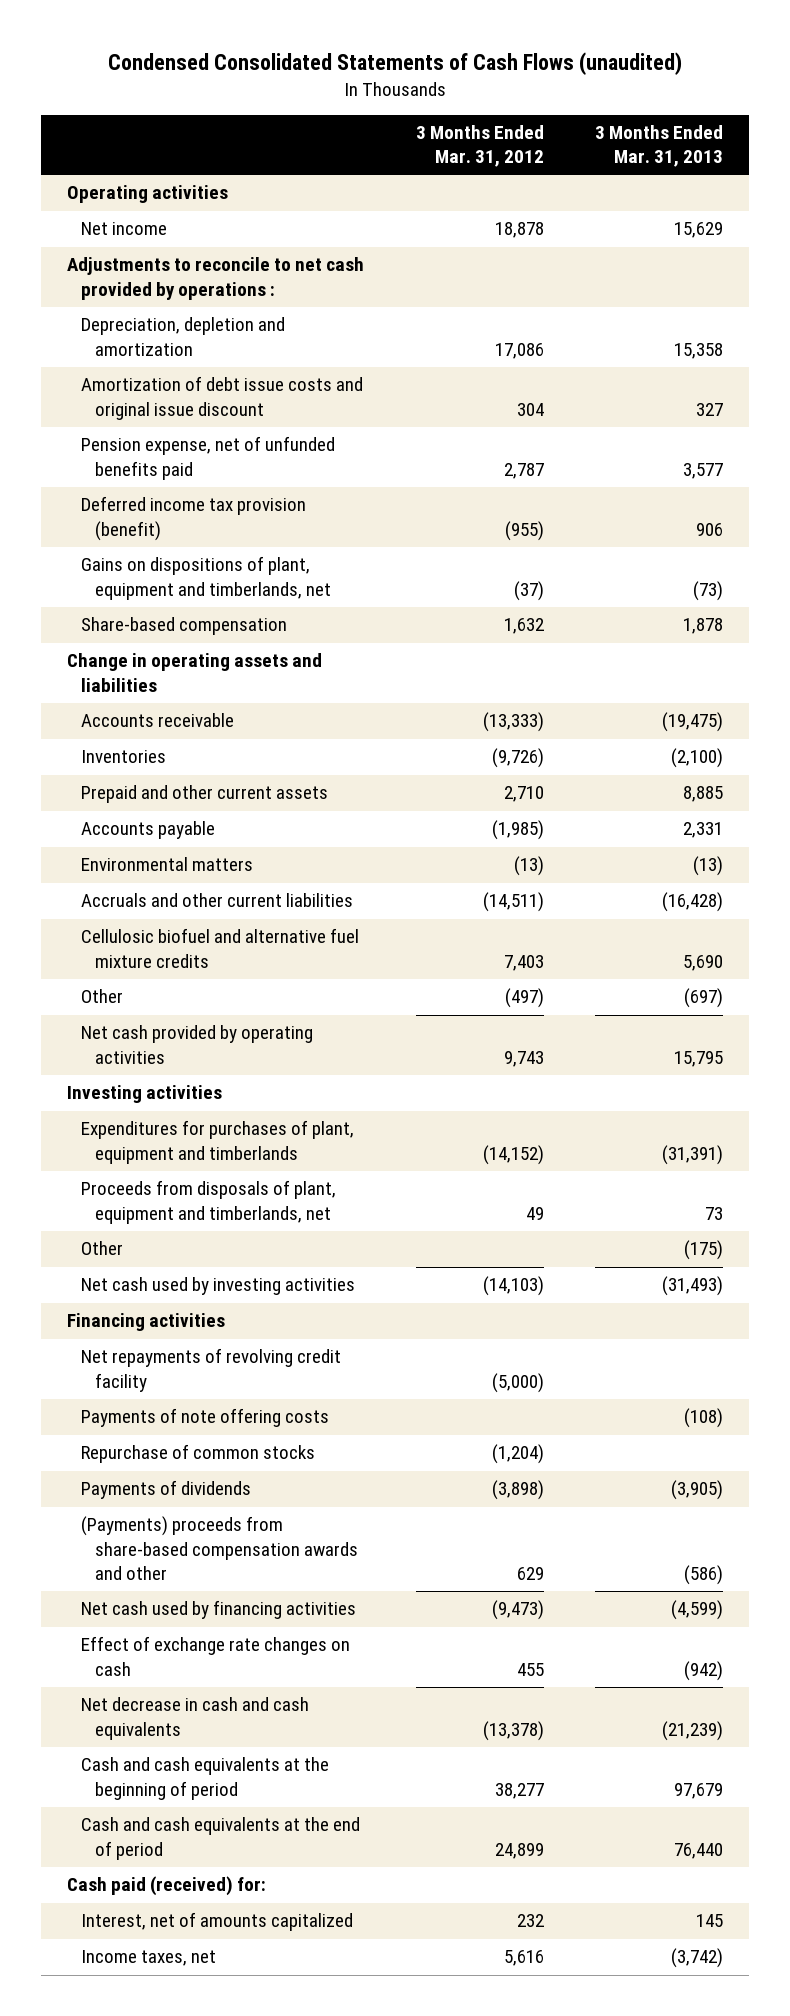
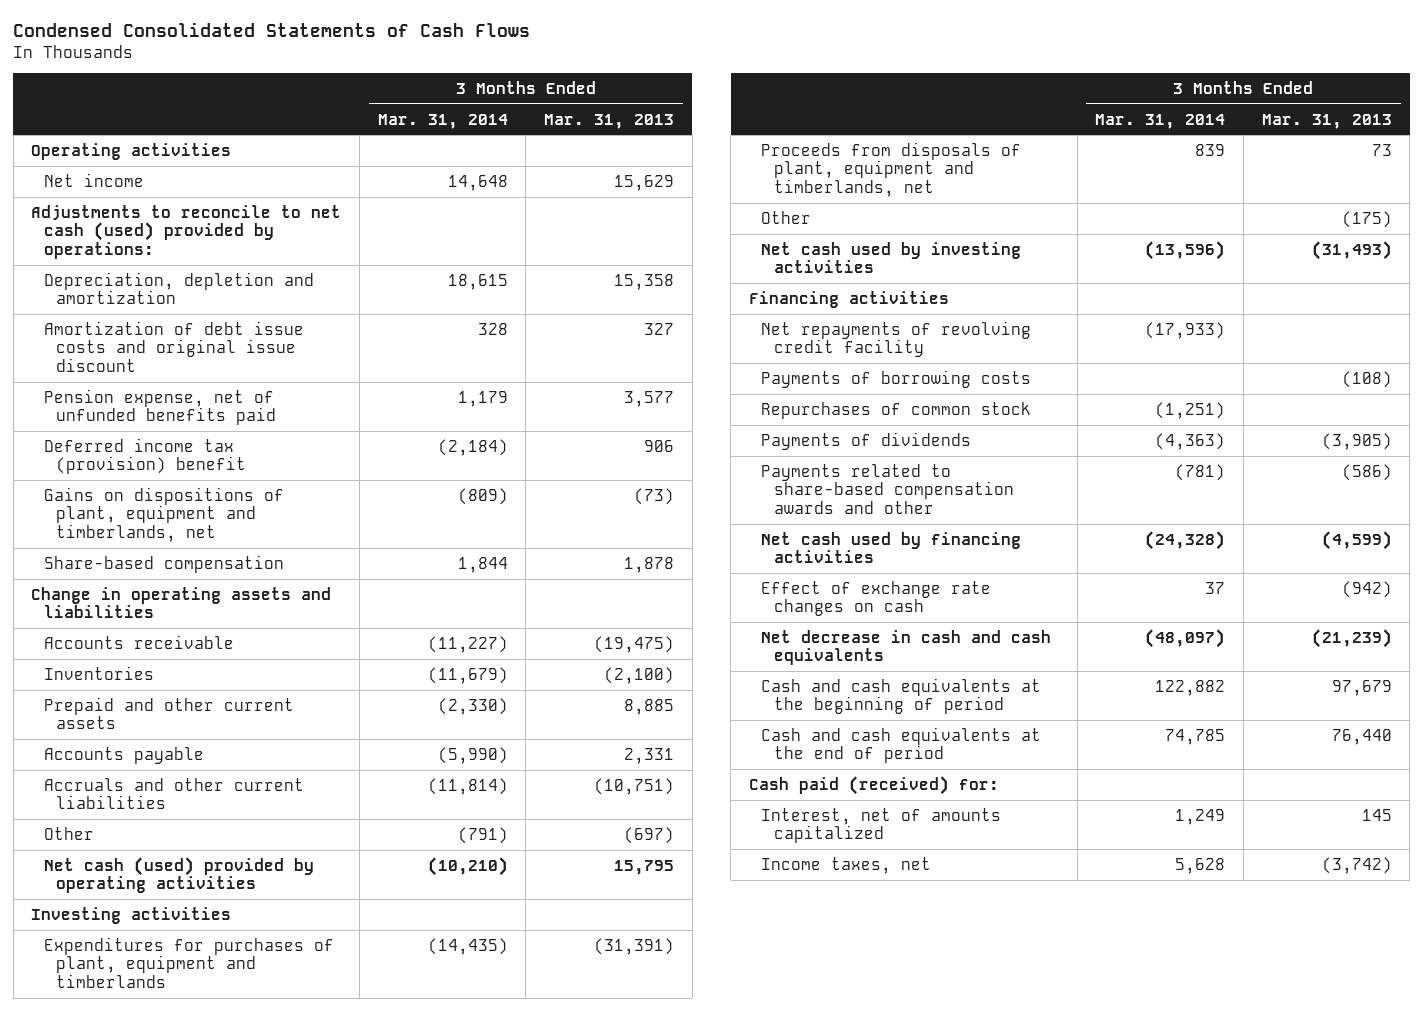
- Condensed Consolidated Statements of Cash Flows (unaudited)
+ Condensed Consolidated Statements of Cash Flows
- | 3 Months Ended Mar. 31, 2012 | 3 Months Ended Mar. 31, 2013
+ | 3 Months Ended Mar. 31, 2014 | 3 Months Ended Mar. 31, 2013
- Adjustments to reconcile to net cash provided by operations :
+ Adjustments to reconcile to net cash (used) provided by operations:
- Deferred income tax provision (benefit) | (955) | 906
+ Deferred income tax (provision) benefit | (2,184) | 906
- Environmental matters | (13) | (13)
- Accruals and other current liabilities | (14,511) | (16,428)
- Cellulosic biofuel and alternative fuel mixture credits | 7,403 | 5,690
+ Accruals and other current liabilities | (11,814) | (10,751)
- Net cash provided by operating activities | 9,743 | 15,795
+ Net cash (used) provided by operating activities | (10,210) | 15,795
- Payments of note offering costs | | (108)
- Repurchase of common stocks | (1,204) |
+ Payments of borrowing costs | | (108)
+ Repurchases of common stock | (1,251) |
- (Payments) proceeds from share-based compensation awards and other | 629 | (586)
+ Payments related to share-based compensation awards and other | (781) | (586)

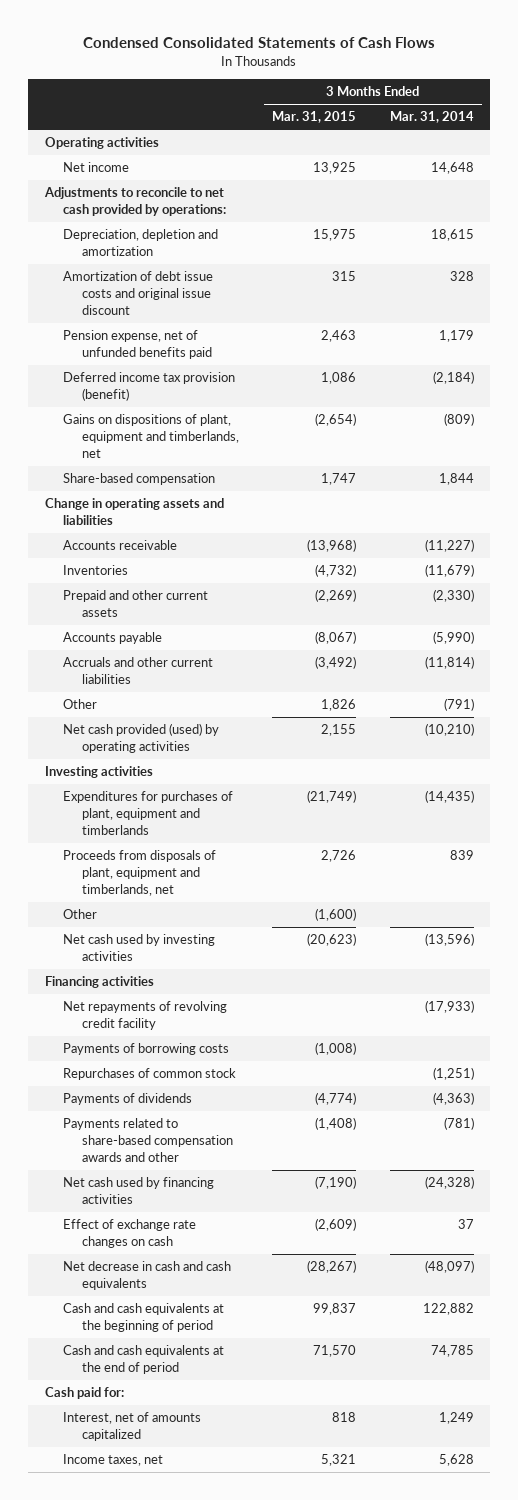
- | 3 Months Ended Mar. 31, 2014 | 3 Months Ended Mar. 31, 2013
+ | 3 Months Ended Mar. 31, 2015 | 3 Months Ended Mar. 31, 2014
- Adjustments to reconcile to net cash (used) provided by operations:
+ Adjustments to reconcile to net cash provided by operations:
- Deferred income tax (provision) benefit | (2,184) | 906
+ Deferred income tax provision (benefit) | 1,086 | (2,184)
- Net cash (used) provided by operating activities | (10,210) | 15,795
+ Net cash provided (used) by operating activities | 2,155 | (10,210)
- Cash paid (received) for:
+ Cash paid for:

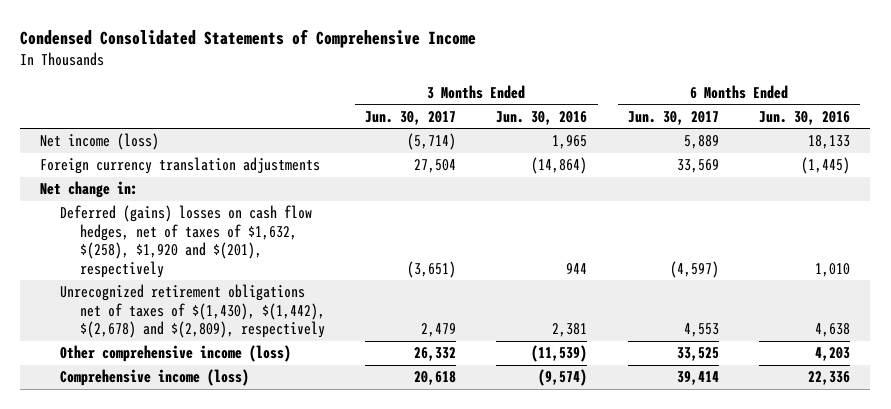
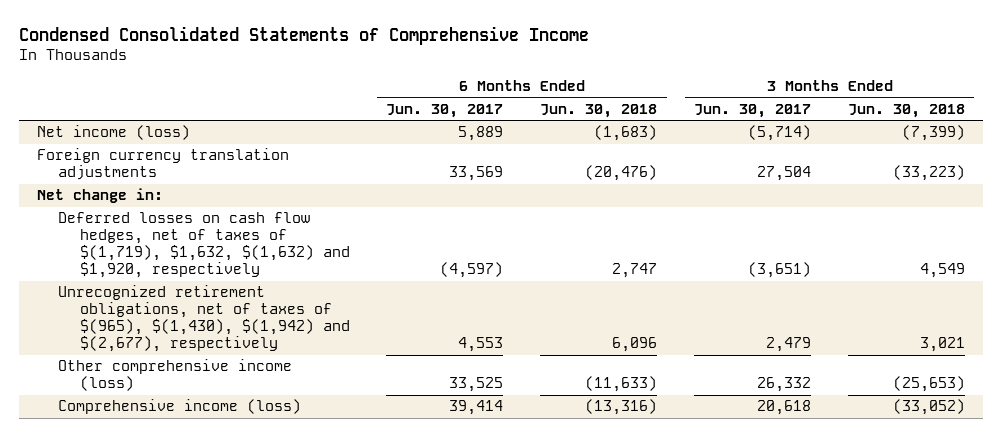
- | 3 Months Ended Jun. 30, 2017 | 3 Months Ended Jun. 30, 2016 | 6 Months Ended Jun. 30, 2017 | 6 Months Ended Jun. 30, 2016
+ | 6 Months Ended Jun. 30, 2017 | 6 Months Ended Jun. 30, 2018 | 3 Months Ended Jun. 30, 2017 | 3 Months Ended Jun. 30, 2018
- Deferred (gains) losses on cash flow hedges, net of taxes of $1,632, $(258), $1,920 and $(201), respectively | (3,651) | 944 | (4,597) | 1,010
- Unrecognized retirement obligations net of taxes of $(1,430), $(1,442), $(2,678) and $(2,809), respectively | 2,479 | 2,381 | 4,553 | 4,638
+ Deferred losses on cash flow hedges, net of taxes of $(1,719), $1,632, $(1,632) and $1,920, respectively | (4,597) | 2,747 | (3,651) | 4,549
+ Unrecognized retirement obligations, net of taxes of $(965), $(1,430), $(1,942) and $(2,677), respectively | 4,553 | 6,096 | 2,479 | 3,021

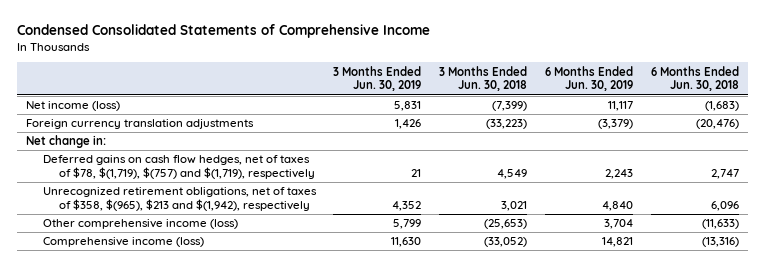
- | 6 Months Ended Jun. 30, 2017 | 6 Months Ended Jun. 30, 2018 | 3 Months Ended Jun. 30, 2017 | 3 Months Ended Jun. 30, 2018
+ | 3 Months Ended Jun. 30, 2019 | 3 Months Ended Jun. 30, 2018 | 6 Months Ended Jun. 30, 2019 | 6 Months Ended Jun. 30, 2018
- Deferred losses on cash flow hedges, net of taxes of $(1,719), $1,632, $(1,632) and $1,920, respectively | (4,597) | 2,747 | (3,651) | 4,549
- Unrecognized retirement obligations, net of taxes of $(965), $(1,430), $(1,942) and $(2,677), respectively | 4,553 | 6,096 | 2,479 | 3,021
+ Deferred gains on cash flow hedges, net of taxes of $78, $(1,719), $(757) and $(1,719), respectively | 21 | 4,549 | 2,243 | 2,747
+ Unrecognized retirement obligations, net of taxes of $358, $(965), $213 and $(1,942), respectively | 4,352 | 3,021 | 4,840 | 6,096

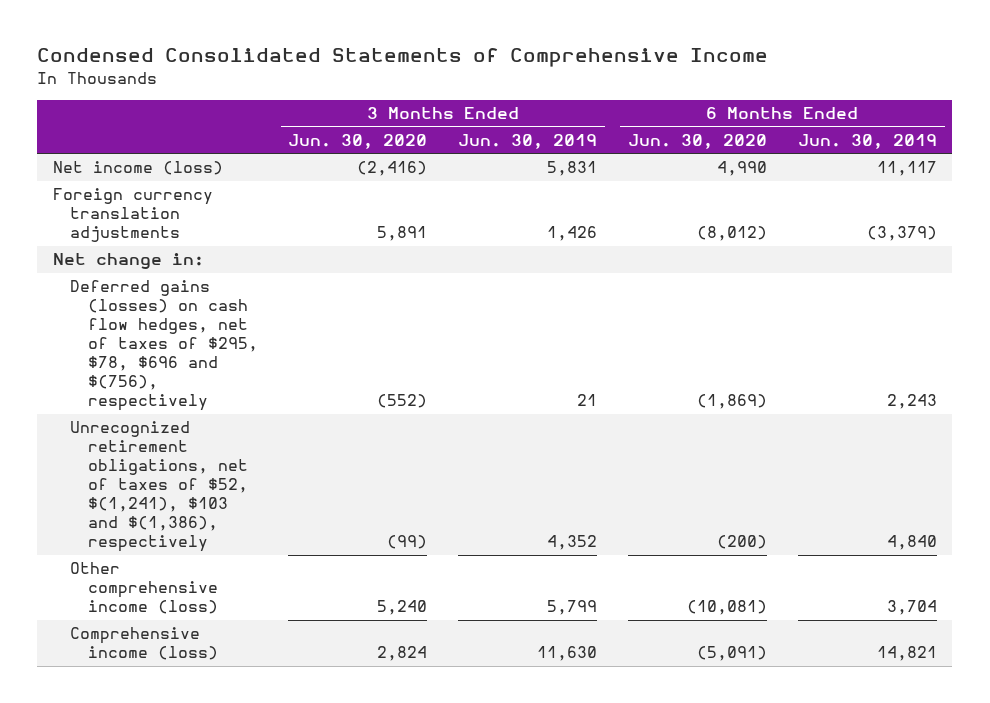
- | 3 Months Ended Jun. 30, 2019 | 3 Months Ended Jun. 30, 2018 | 6 Months Ended Jun. 30, 2019 | 6 Months Ended Jun. 30, 2018
+ | 3 Months Ended Jun. 30, 2020 | 3 Months Ended Jun. 30, 2019 | 6 Months Ended Jun. 30, 2020 | 6 Months Ended Jun. 30, 2019
- Deferred gains on cash flow hedges, net of taxes of $78, $(1,719), $(757) and $(1,719), respectively | 21 | 4,549 | 2,243 | 2,747
- Unrecognized retirement obligations, net of taxes of $358, $(965), $213 and $(1,942), respectively | 4,352 | 3,021 | 4,840 | 6,096
+ Deferred gains (losses) on cash flow hedges, net of taxes of $295, $78, $696 and $(756), respectively | (552) | 21 | (1,869) | 2,243
+ Unrecognized retirement obligations, net of taxes of $52, $(1,241), $103 and $(1,386), respectively | (99) | 4,352 | (200) | 4,840

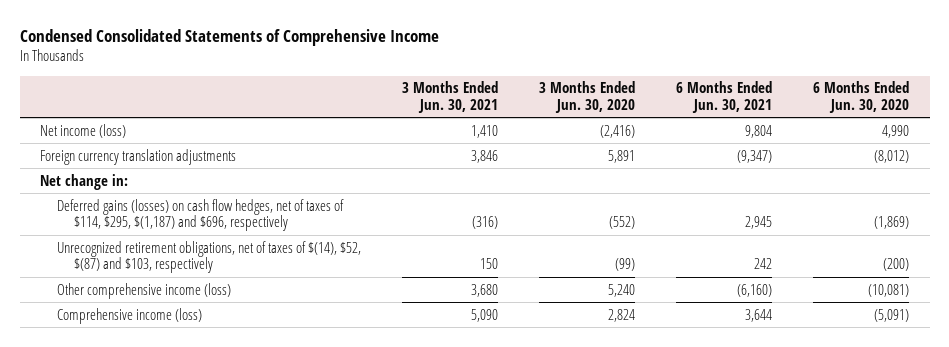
- | 3 Months Ended Jun. 30, 2020 | 3 Months Ended Jun. 30, 2019 | 6 Months Ended Jun. 30, 2020 | 6 Months Ended Jun. 30, 2019
+ | 3 Months Ended Jun. 30, 2021 | 3 Months Ended Jun. 30, 2020 | 6 Months Ended Jun. 30, 2021 | 6 Months Ended Jun. 30, 2020
- Deferred gains (losses) on cash flow hedges, net of taxes of $295, $78, $696 and $(756), respectively | (552) | 21 | (1,869) | 2,243
- Unrecognized retirement obligations, net of taxes of $52, $(1,241), $103 and $(1,386), respectively | (99) | 4,352 | (200) | 4,840
+ Deferred gains (losses) on cash flow hedges, net of taxes of $114, $295, $(1,187) and $696, respectively | (316) | (552) | 2,945 | (1,869)
+ Unrecognized retirement obligations, net of taxes of $(14), $52, $(87) and $103, respectively | 150 | (99) | 242 | (200)

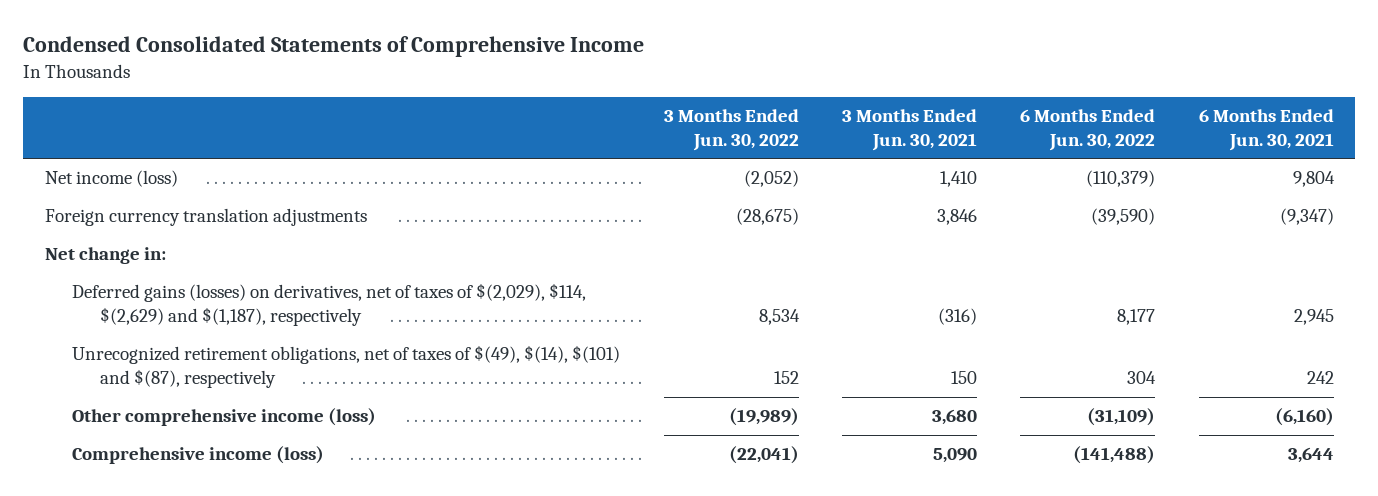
- | 3 Months Ended Jun. 30, 2021 | 3 Months Ended Jun. 30, 2020 | 6 Months Ended Jun. 30, 2021 | 6 Months Ended Jun. 30, 2020
+ | 3 Months Ended Jun. 30, 2022 | 3 Months Ended Jun. 30, 2021 | 6 Months Ended Jun. 30, 2022 | 6 Months Ended Jun. 30, 2021
- Deferred gains (losses) on cash flow hedges, net of taxes of $114, $295, $(1,187) and $696, respectively | (316) | (552) | 2,945 | (1,869)
- Unrecognized retirement obligations, net of taxes of $(14), $52, $(87) and $103, respectively | 150 | (99) | 242 | (200)
+ Deferred gains (losses) on derivatives, net of taxes of $(2,029), $114, $(2,629) and $(1,187), respectively | 8,534 | (316) | 8,177 | 2,945
+ Unrecognized retirement obligations, net of taxes of $(49), $(14), $(101) and $(87), respectively | 152 | 150 | 304 | 242

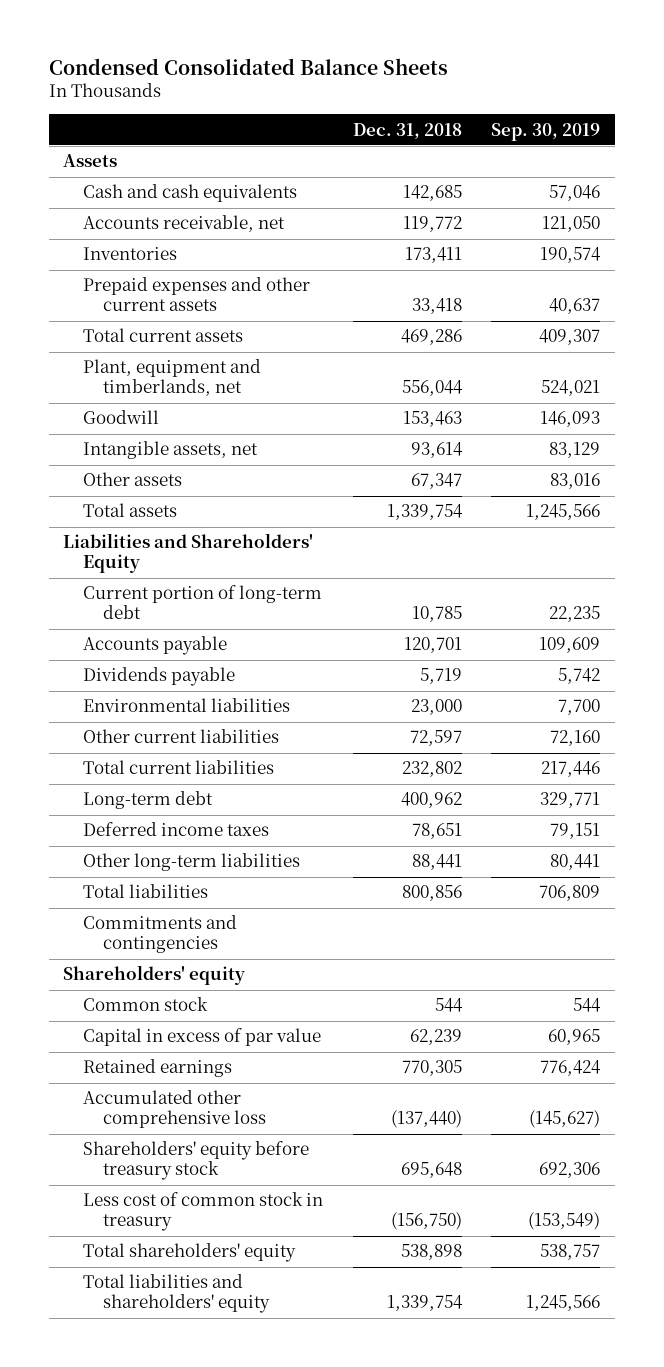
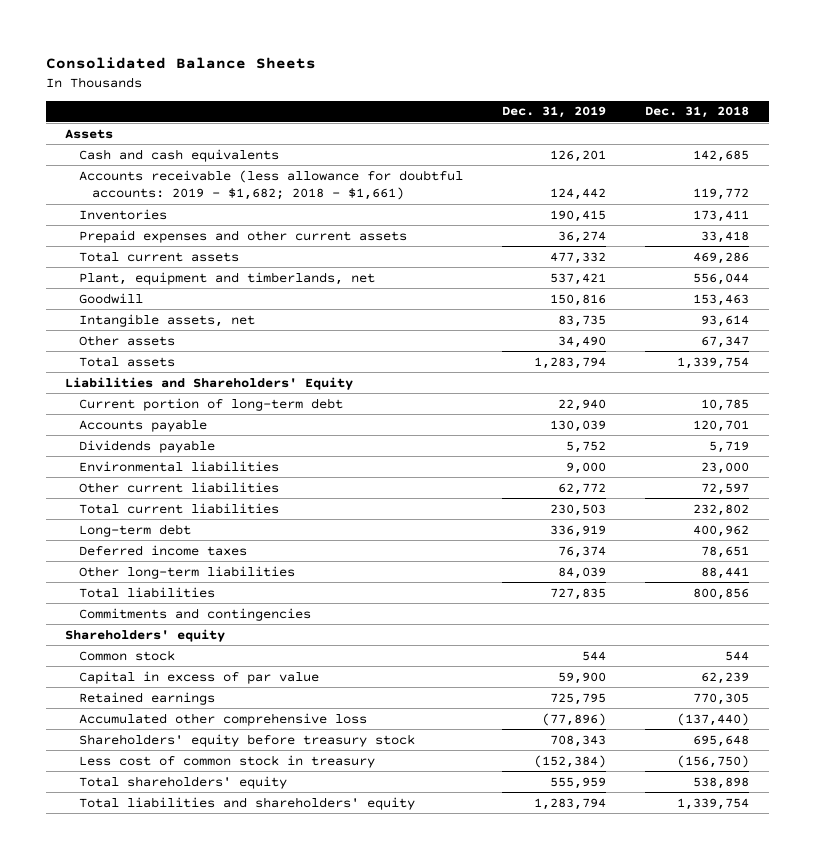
- Condensed Consolidated Balance Sheets
+ Consolidated Balance Sheets
- | Dec. 31, 2018 | Sep. 30, 2019
+ | Dec. 31, 2019 | Dec. 31, 2018
- Accounts receivable, net | 119,772 | 121,050
+ Accounts receivable (less allowance for doubtful accounts: 2019 - $1,682; 2018 - $1,661) | 124,442 | 119,772

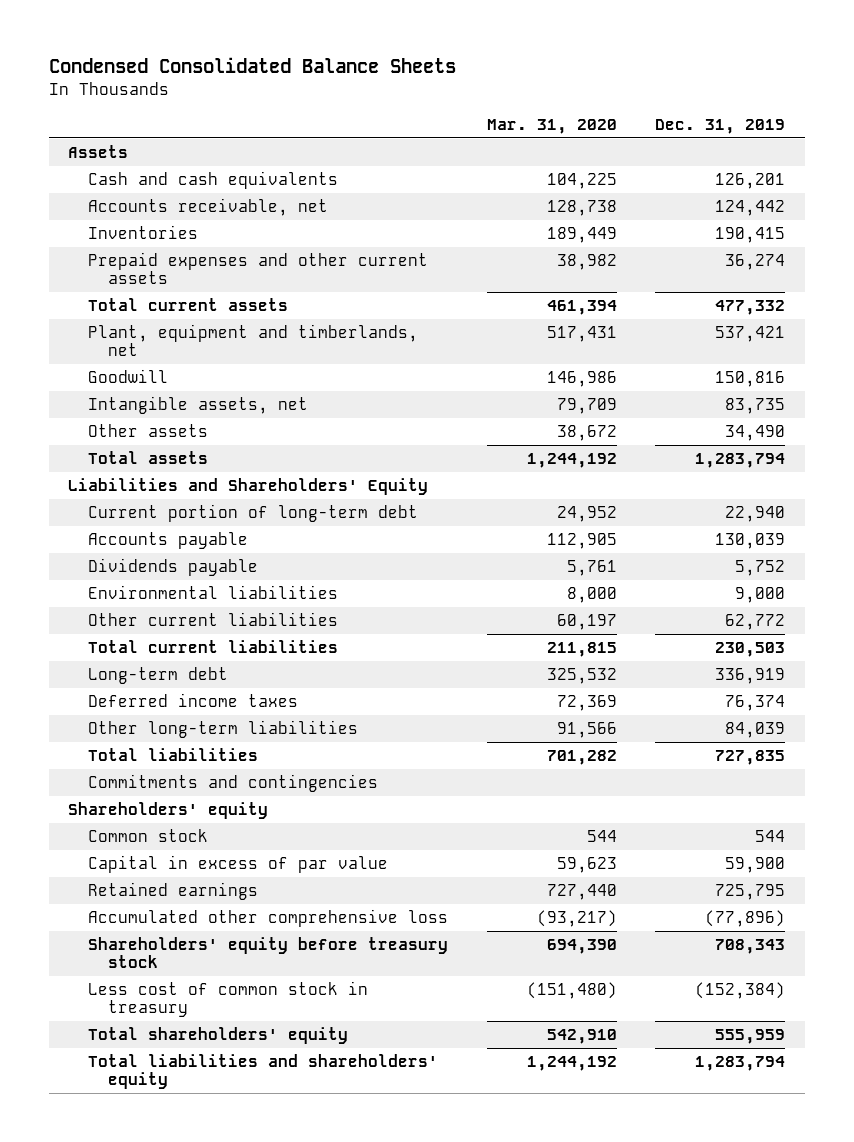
- Consolidated Balance Sheets
+ Condensed Consolidated Balance Sheets
- | Dec. 31, 2019 | Dec. 31, 2018
+ | Mar. 31, 2020 | Dec. 31, 2019
- Accounts receivable (less allowance for doubtful accounts: 2019 - $1,682; 2018 - $1,661) | 124,442 | 119,772
+ Accounts receivable, net | 128,738 | 124,442

